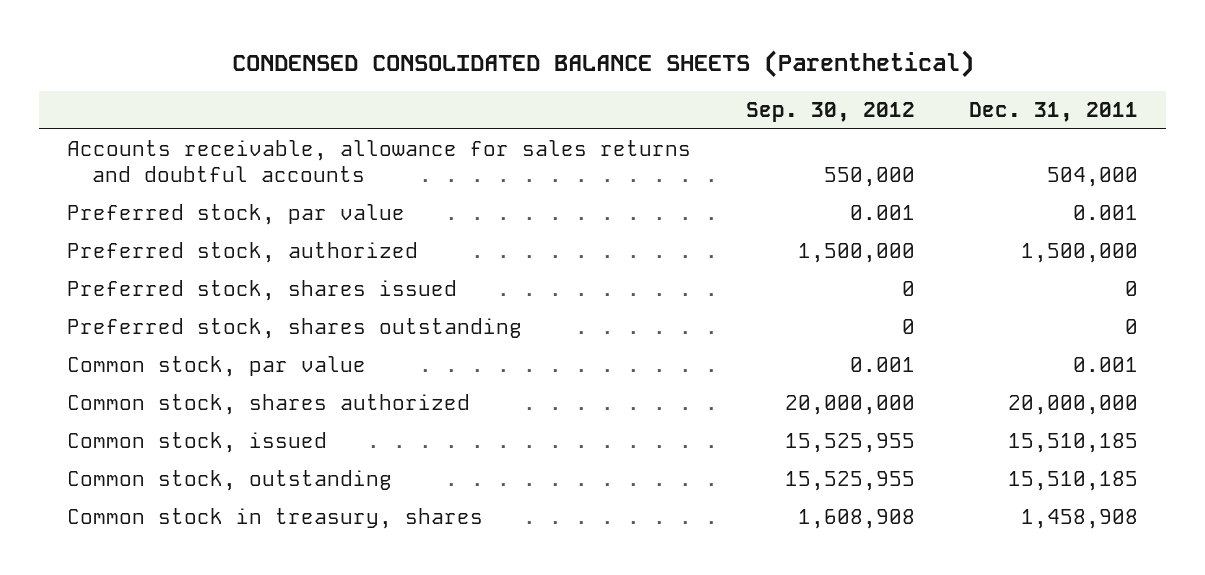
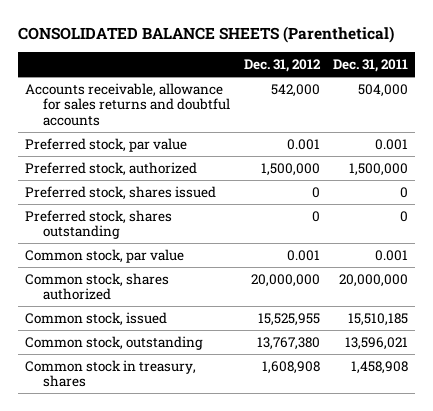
- CONDENSED CONSOLIDATED BALANCE SHEETS (Parenthetical)
+ CONSOLIDATED BALANCE SHEETS (Parenthetical)
- | Sep. 30, 2012 | Dec. 31, 2011
+ | Dec. 31, 2012 | Dec. 31, 2011
- Common stock, outstanding | 15,525,955 | 15,510,185
+ Common stock, outstanding | 13,767,380 | 13,596,021

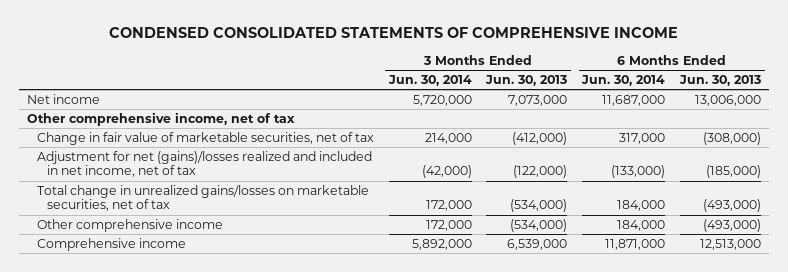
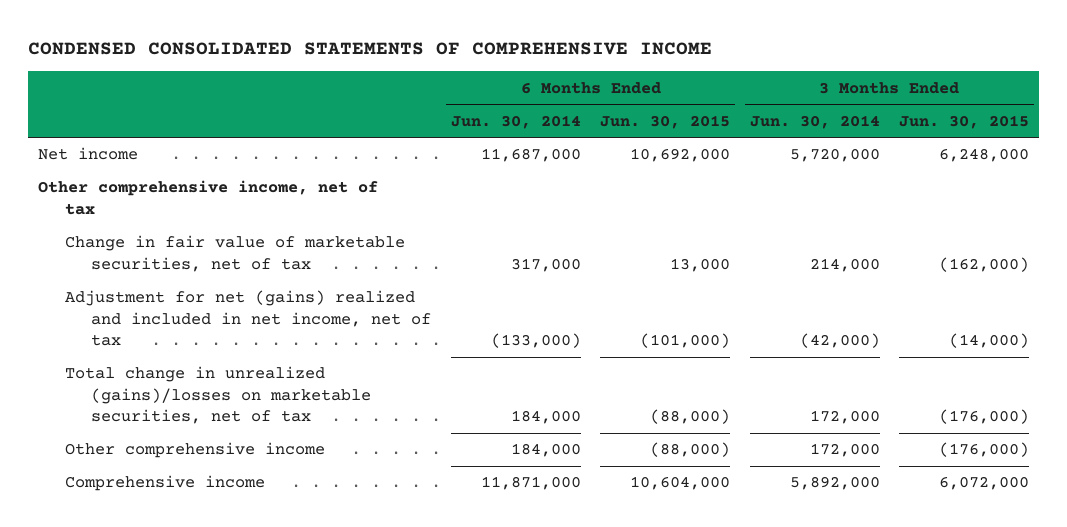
- | 3 Months Ended Jun. 30, 2014 | 3 Months Ended Jun. 30, 2013 | 6 Months Ended Jun. 30, 2014 | 6 Months Ended Jun. 30, 2013
+ | 6 Months Ended Jun. 30, 2014 | 6 Months Ended Jun. 30, 2015 | 3 Months Ended Jun. 30, 2014 | 3 Months Ended Jun. 30, 2015
- Adjustment for net (gains)/losses realized and included in net income, net of tax | (42,000) | (122,000) | (133,000) | (185,000)
- Total change in unrealized gains/losses on marketable securities, net of tax | 172,000 | (534,000) | 184,000 | (493,000)
+ Adjustment for net (gains) realized and included in net income, net of tax | (133,000) | (101,000) | (42,000) | (14,000)
+ Total change in unrealized (gains)/losses on marketable securities, net of tax | 184,000 | (88,000) | 172,000 | (176,000)

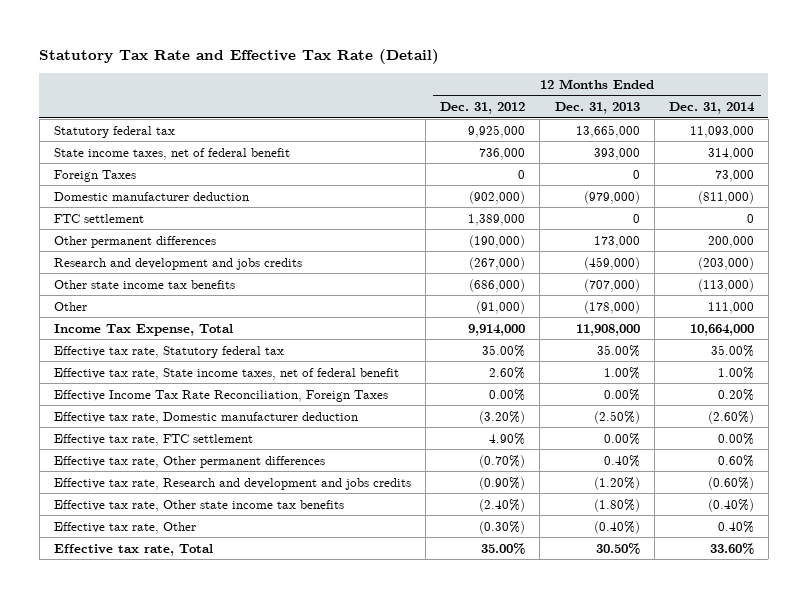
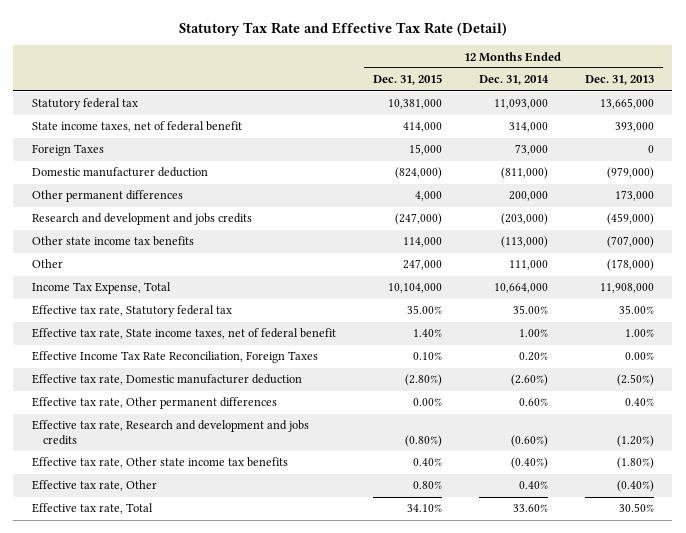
- | 12 Months Ended Dec. 31, 2012 | 12 Months Ended Dec. 31, 2013 | 12 Months Ended Dec. 31, 2014
+ | 12 Months Ended Dec. 31, 2015 | 12 Months Ended Dec. 31, 2014 | 12 Months Ended Dec. 31, 2013
- FTC settlement | 1,389,000 | 0 | 0
- Effective tax rate, FTC settlement | 4.90% | 0.00% | 0.00%

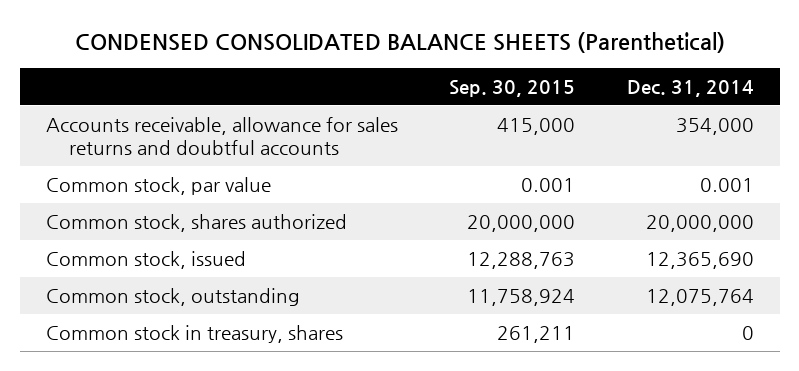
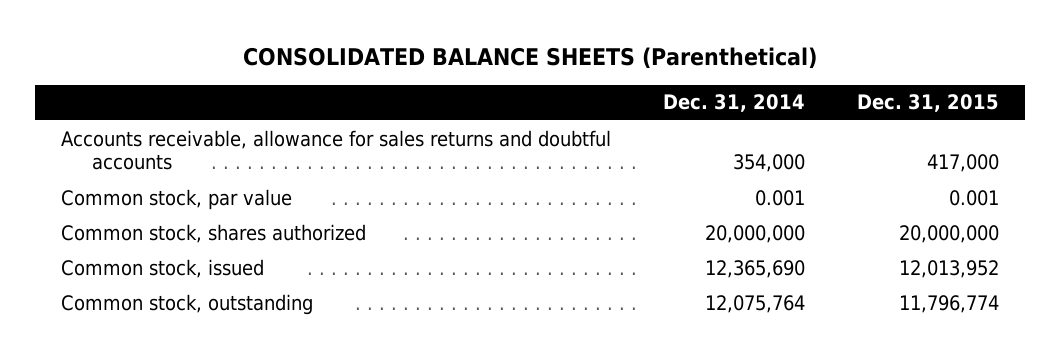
- CONDENSED CONSOLIDATED BALANCE SHEETS (Parenthetical)
+ CONSOLIDATED BALANCE SHEETS (Parenthetical)
- | Sep. 30, 2015 | Dec. 31, 2014
+ | Dec. 31, 2014 | Dec. 31, 2015
- Common stock in treasury, shares | 261,211 | 0

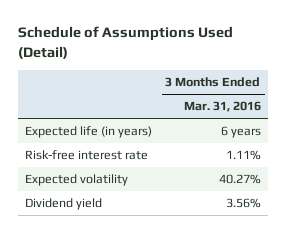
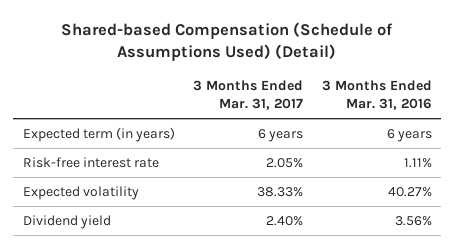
- Schedule of Assumptions Used (Detail)
+ Shared-based Compensation (Schedule of Assumptions Used) (Detail)
- | 3 Months Ended Mar. 31, 2016
+ | 3 Months Ended Mar. 31, 2017 | 3 Months Ended Mar. 31, 2016
- Expected life (in years) | 6 years
+ Expected term (in years) | 6 years | 6 years

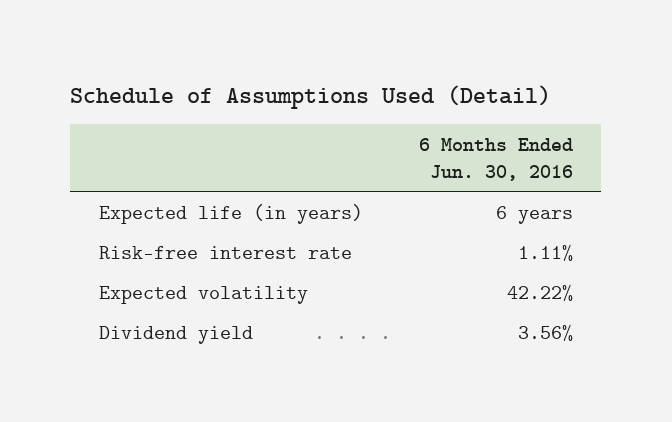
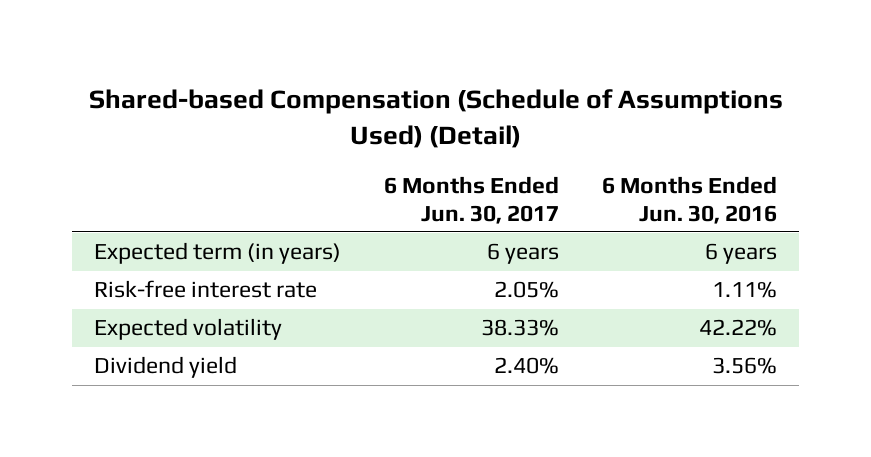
- Schedule of Assumptions Used (Detail)
+ Shared-based Compensation (Schedule of Assumptions Used) (Detail)
- | 6 Months Ended Jun. 30, 2016
+ | 6 Months Ended Jun. 30, 2017 | 6 Months Ended Jun. 30, 2016
- Expected life (in years) | 6 years
+ Expected term (in years) | 6 years | 6 years

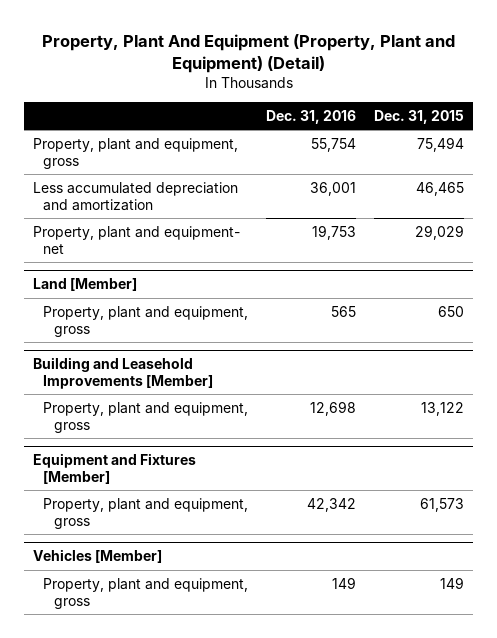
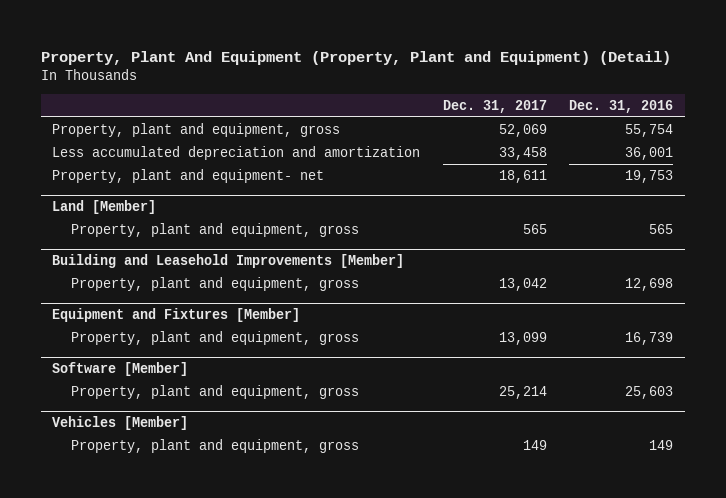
- | Dec. 31, 2016 | Dec. 31, 2015
+ | Dec. 31, 2017 | Dec. 31, 2016
@ Equipment and Fixtures [Member]
- Property, plant and equipment, gross | 42,342 | 61,573
+ Property, plant and equipment, gross | 13,099 | 16,739
+ Software [Member]
+ Property, plant and equipment, gross | 25,214 | 25,603

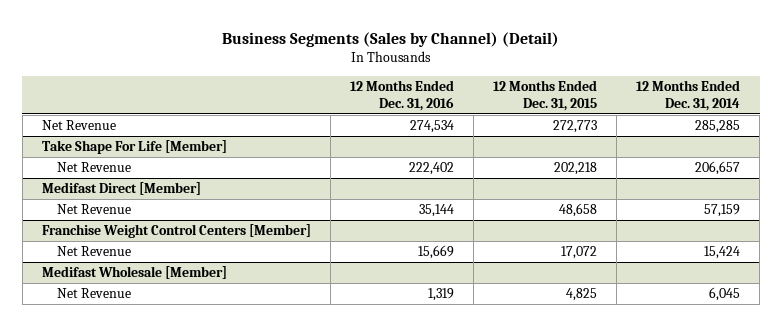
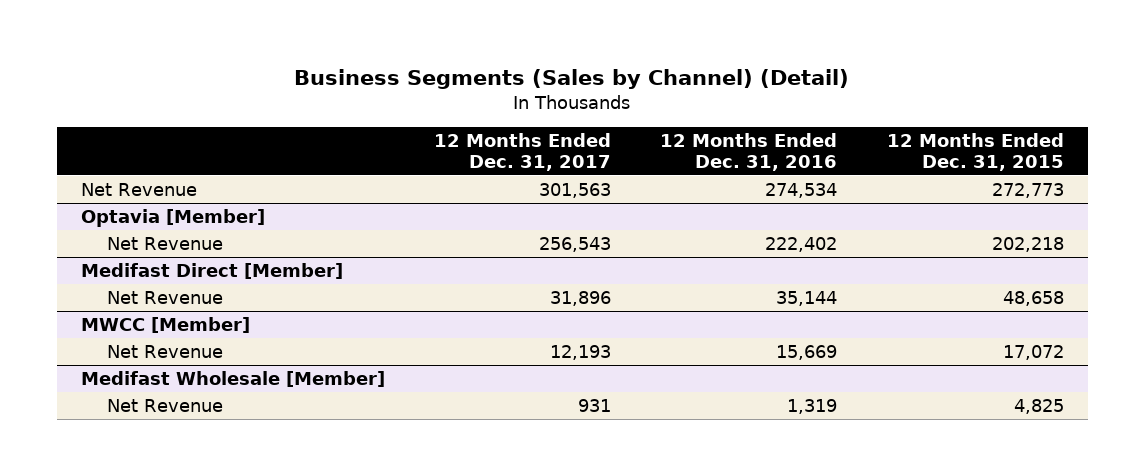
- | 12 Months Ended Dec. 31, 2016 | 12 Months Ended Dec. 31, 2015 | 12 Months Ended Dec. 31, 2014
+ | 12 Months Ended Dec. 31, 2017 | 12 Months Ended Dec. 31, 2016 | 12 Months Ended Dec. 31, 2015
- Take Shape For Life [Member]
+ Optavia [Member]
- Franchise Weight Control Centers [Member]
+ MWCC [Member]

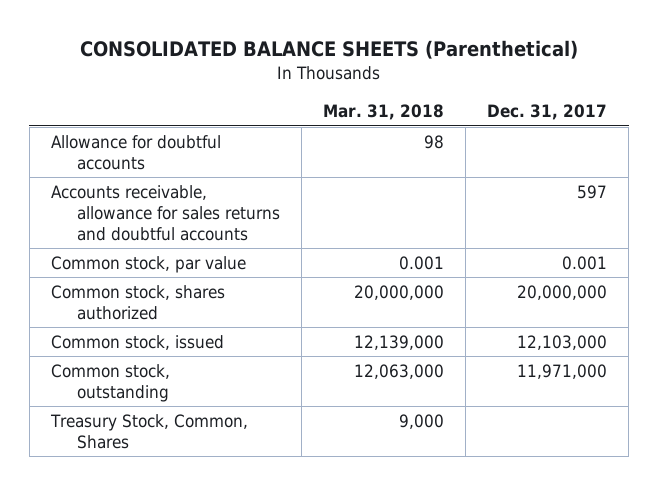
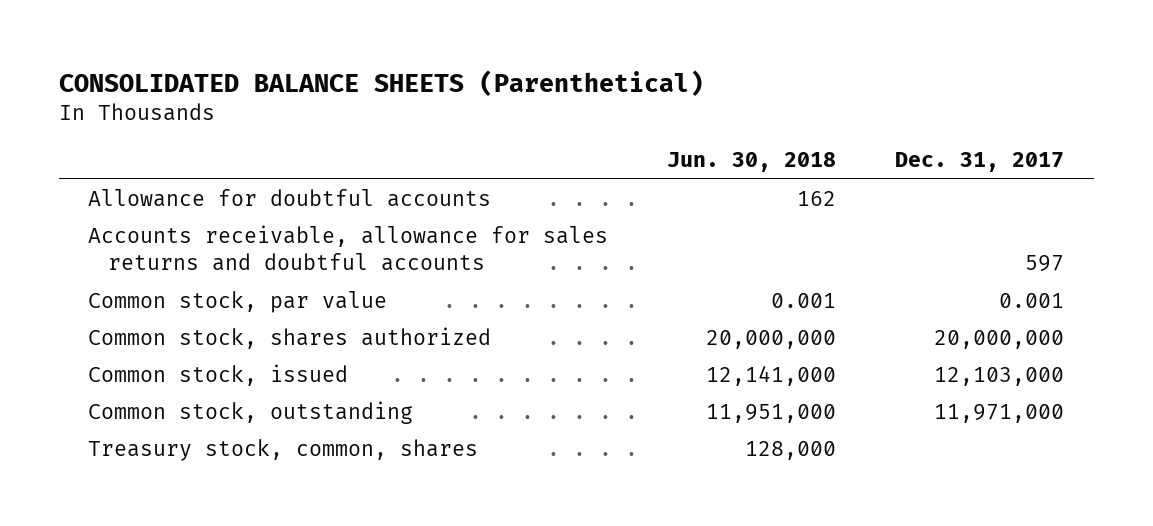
- | Mar. 31, 2018 | Dec. 31, 2017
+ | Jun. 30, 2018 | Dec. 31, 2017
- Treasury Stock, Common, Shares | 9,000 |
+ Treasury stock, common, shares | 128,000 |

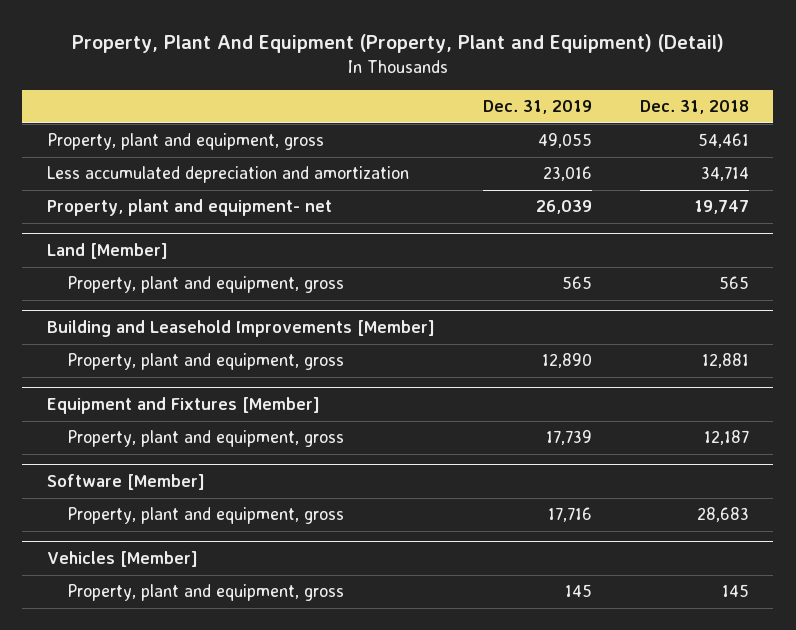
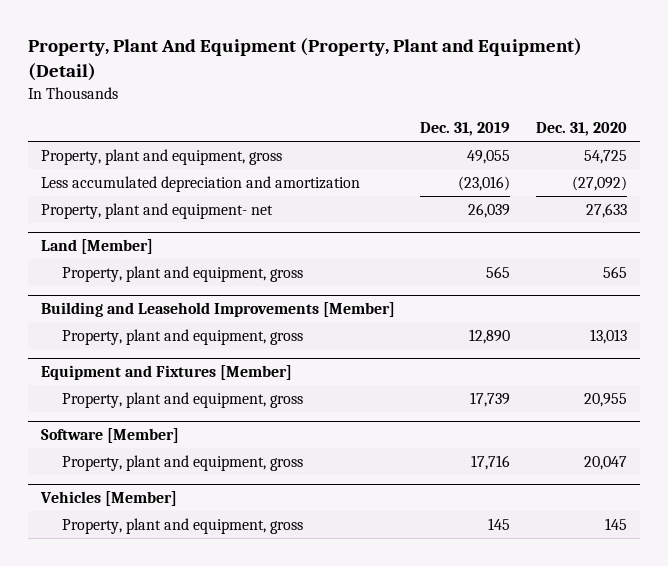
- | Dec. 31, 2019 | Dec. 31, 2018
+ | Dec. 31, 2019 | Dec. 31, 2020
- Less accumulated depreciation and amortization | 23,016 | 34,714
+ Less accumulated depreciation and amortization | (23,016) | (27,092)

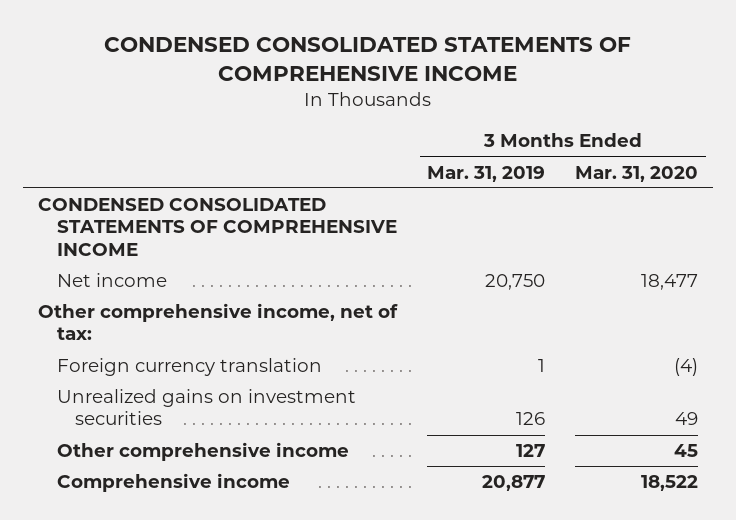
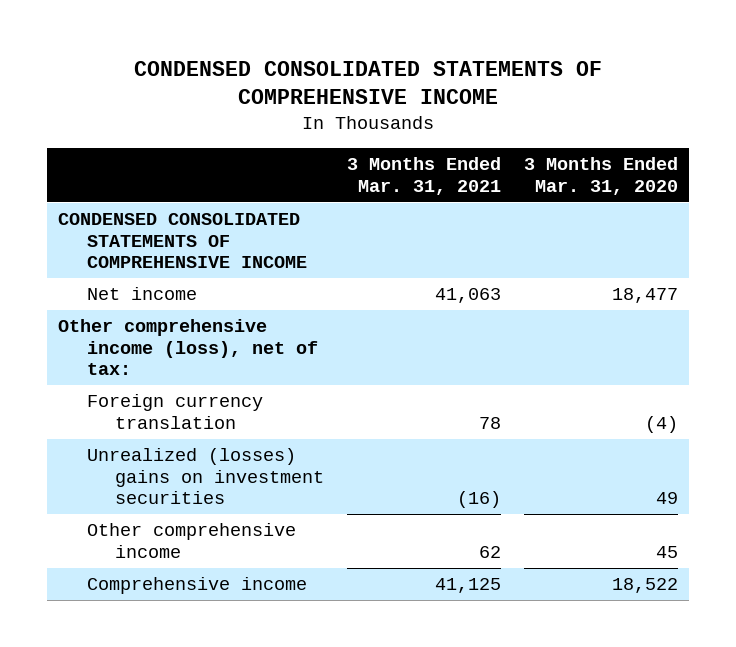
- | 3 Months Ended Mar. 31, 2019 | 3 Months Ended Mar. 31, 2020
+ | 3 Months Ended Mar. 31, 2021 | 3 Months Ended Mar. 31, 2020
- Other comprehensive income, net of tax:
+ Other comprehensive income (loss), net of tax:
- Unrealized gains on investment securities | 126 | 49
+ Unrealized (losses) gains on investment securities | (16) | 49

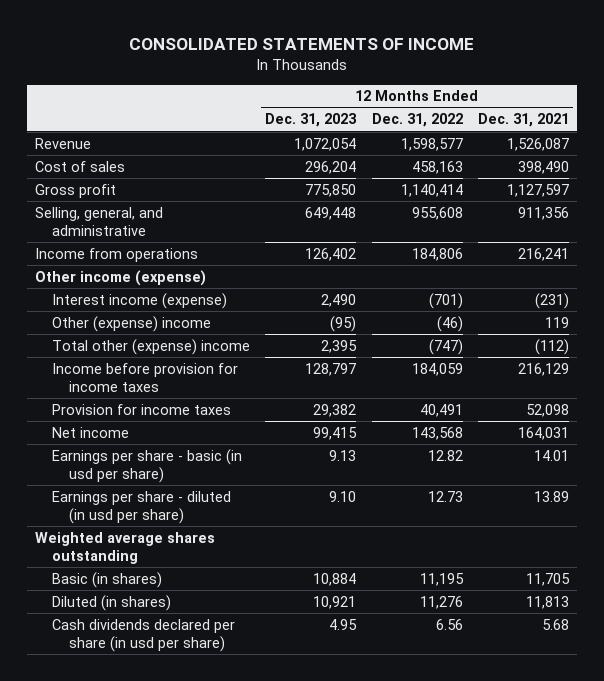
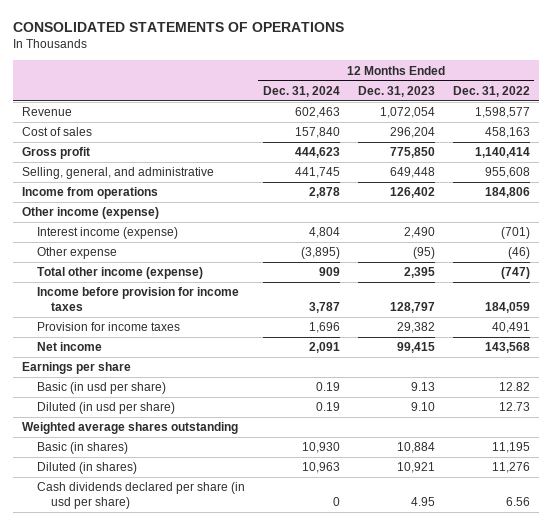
- CONSOLIDATED STATEMENTS OF INCOME
+ CONSOLIDATED STATEMENTS OF OPERATIONS
- | 12 Months Ended Dec. 31, 2023 | 12 Months Ended Dec. 31, 2022 | 12 Months Ended Dec. 31, 2021
+ | 12 Months Ended Dec. 31, 2024 | 12 Months Ended Dec. 31, 2023 | 12 Months Ended Dec. 31, 2022
- Other (expense) income | (95) | (46) | 119
- Total other (expense) income | 2,395 | (747) | (112)
+ Other expense | (3,895) | (95) | (46)
+ Total other income (expense) | 909 | 2,395 | (747)
- Earnings per share - basic (in usd per share) | 9.13 | 12.82 | 14.01
- Earnings per share - diluted (in usd per share) | 9.10 | 12.73 | 13.89
+ Earnings per share
+ Basic (in usd per share) | 0.19 | 9.13 | 12.82
+ Diluted (in usd per share) | 0.19 | 9.10 | 12.73

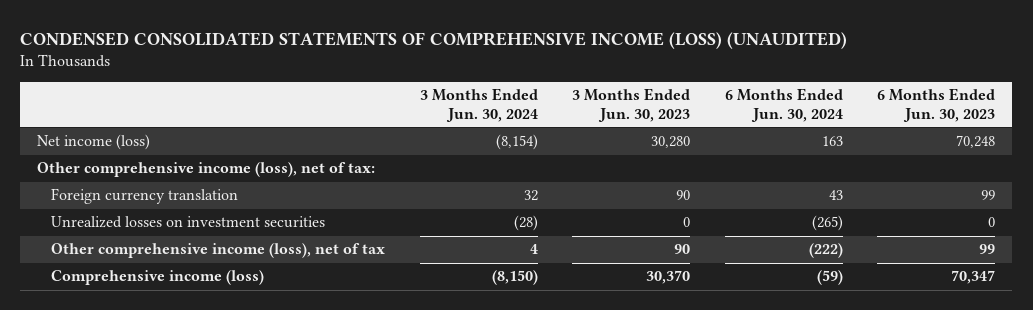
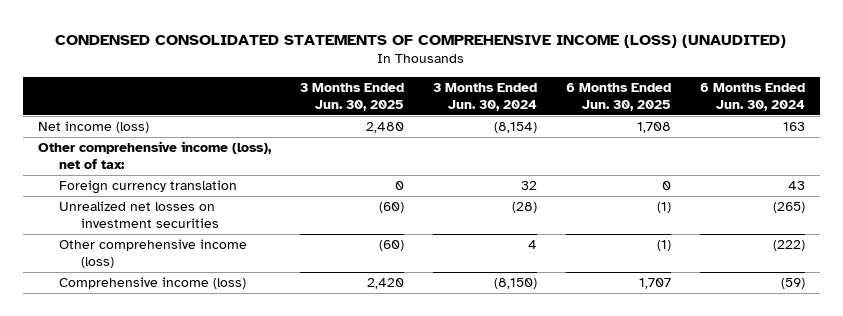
- | 3 Months Ended Jun. 30, 2024 | 3 Months Ended Jun. 30, 2023 | 6 Months Ended Jun. 30, 2024 | 6 Months Ended Jun. 30, 2023
+ | 3 Months Ended Jun. 30, 2025 | 3 Months Ended Jun. 30, 2024 | 6 Months Ended Jun. 30, 2025 | 6 Months Ended Jun. 30, 2024
- Unrealized losses on investment securities | (28) | 0 | (265) | 0
- Other comprehensive income (loss), net of tax | 4 | 90 | (222) | 99
+ Unrealized net losses on investment securities | (60) | (28) | (1) | (265)
+ Other comprehensive income (loss) | (60) | 4 | (1) | (222)

